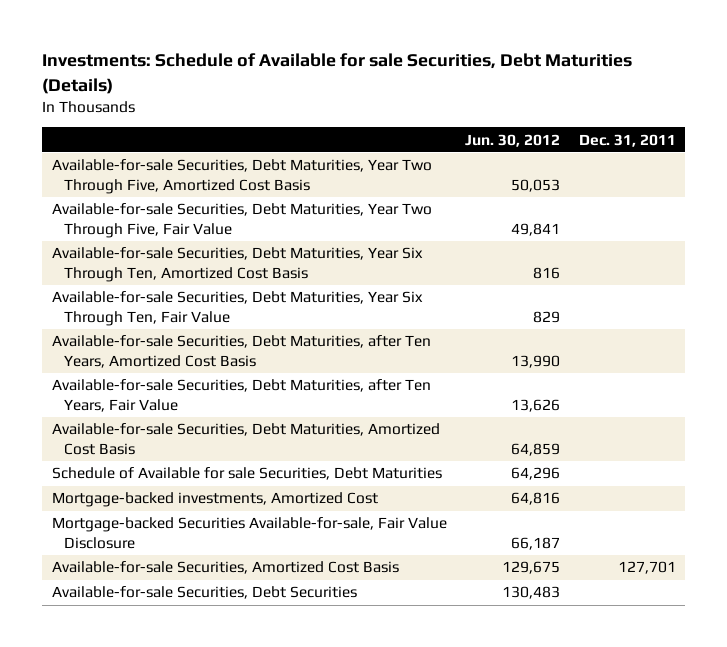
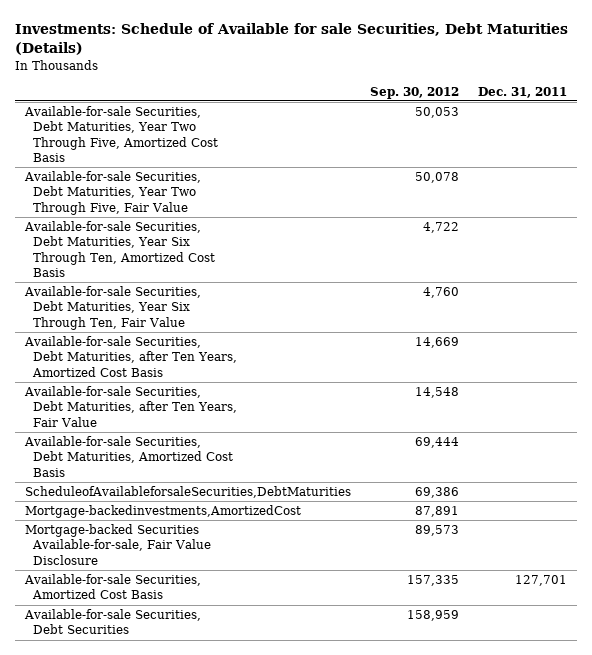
- | Jun. 30, 2012 | Dec. 31, 2011
+ | Sep. 30, 2012 | Dec. 31, 2011
- Schedule of Available for sale Securities, Debt Maturities | 64,296 |
- Mortgage-backed investments, Amortized Cost | 64,816 |
+ ScheduleofAvailableforsaleSecurities,DebtMaturities | 69,386 |
+ Mortgage-backedinvestments,AmortizedCost | 87,891 |

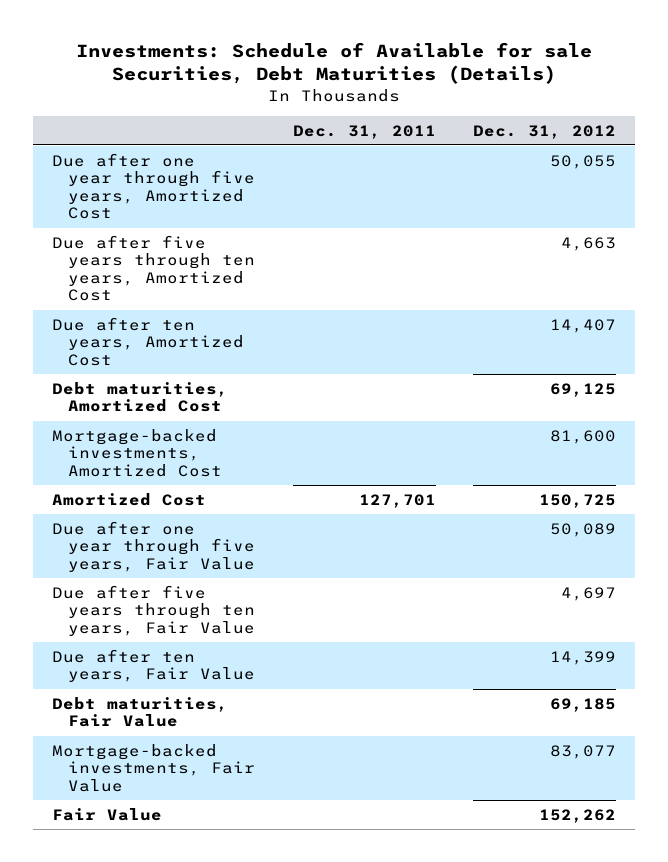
- | Sep. 30, 2012 | Dec. 31, 2011
+ | Dec. 31, 2011 | Dec. 31, 2012
- Available-for-sale Securities, Debt Maturities, Year Two Through Five, Amortized Cost Basis | 50,053 |
- Available-for-sale Securities, Debt Maturities, Year Two Through Five, Fair Value | 50,078 |
- Available-for-sale Securities, Debt Maturities, Year Six Through Ten, Amortized Cost Basis | 4,722 |
- Available-for-sale Securities, Debt Maturities, Year Six Through Ten, Fair Value | 4,760 |
- Available-for-sale Securities, Debt Maturities, after Ten Years, Amortized Cost Basis | 14,669 |
- Available-for-sale Securities, Debt Maturities, after Ten Years, Fair Value | 14,548 |
- Available-for-sale Securities, Debt Maturities, Amortized Cost Basis | 69,444 |
- ScheduleofAvailableforsaleSecurities,DebtMaturities | 69,386 |
- Mortgage-backedinvestments,AmortizedCost | 87,891 |
- Mortgage-backed Securities Available-for-sale, Fair Value Disclosure | 89,573 |
- Available-for-sale Securities, Amortized Cost Basis | 157,335 | 127,701
- Available-for-sale Securities, Debt Securities | 158,959 |
+ Due after one year through five years, Amortized Cost | | 50,055
+ Due after five years through ten years, Amortized Cost | | 4,663
+ Due after ten years, Amortized Cost | | 14,407
+ Debt maturities, Amortized Cost | | 69,125
+ Mortgage-backed investments, Amortized Cost | | 81,600
+ Amortized Cost | 127,701 | 150,725
+ Due after one year through five years, Fair Value | | 50,089
+ Due after five years through ten years, Fair Value | | 4,697
+ Due after ten years, Fair Value | | 14,399
+ Debt maturities, Fair Value | | 69,185
+ Mortgage-backed investments, Fair Value | | 83,077
+ Fair Value | | 152,262

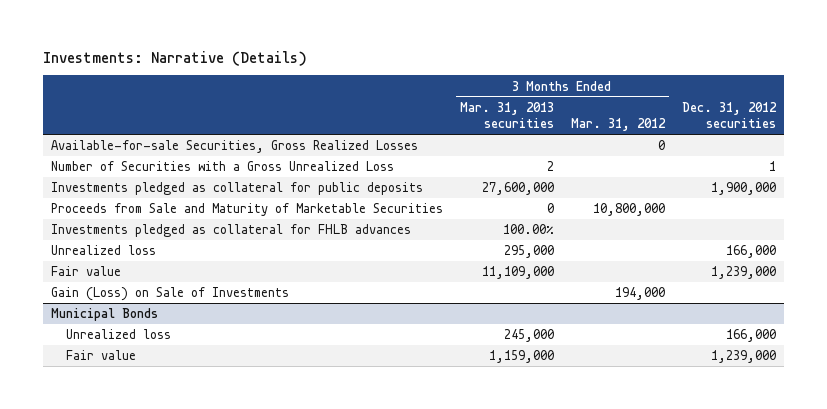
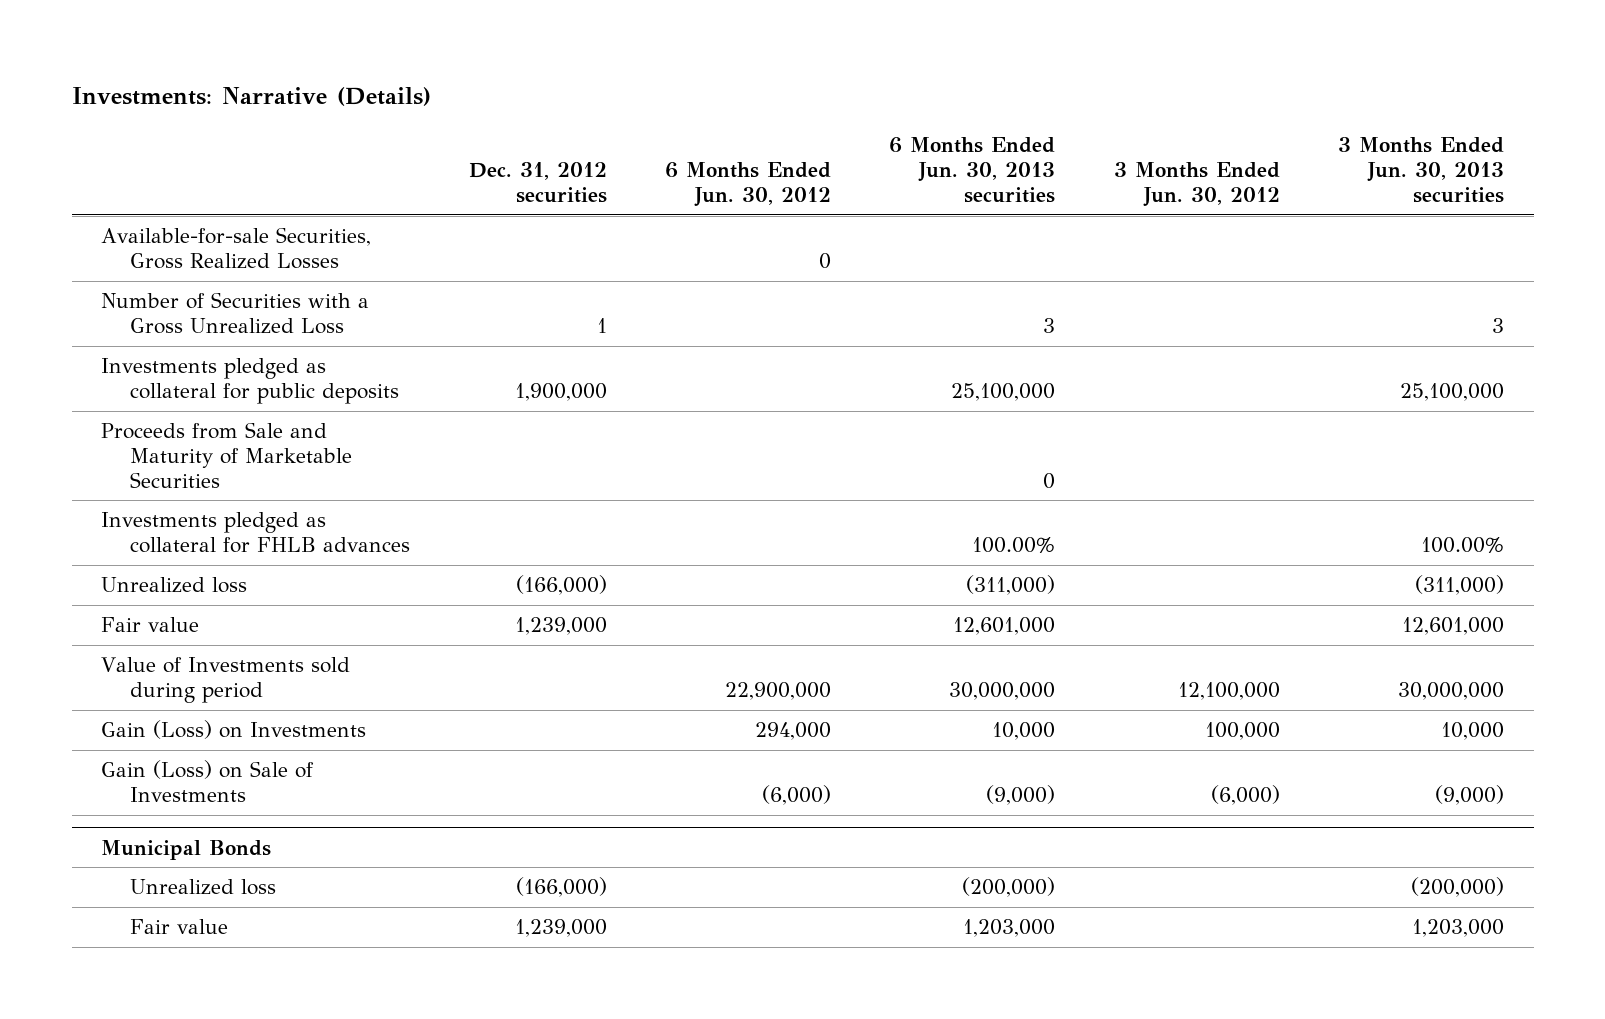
- | 3 Months Ended Mar. 31, 2013 securities | 3 Months Ended Mar. 31, 2012 | Dec. 31, 2012 securities
+ | Dec. 31, 2012 securities | 6 Months Ended Jun. 30, 2012 | 6 Months Ended Jun. 30, 2013 securities | 3 Months Ended Jun. 30, 2012 | 3 Months Ended Jun. 30, 2013 securities
- Unrealized loss | 295,000 | | 166,000
+ Unrealized loss | (166,000) | | (311,000) | | (311,000)
+ Value of Investments sold during period | | 22,900,000 | 30,000,000 | 12,100,000 | 30,000,000
+ Gain (Loss) on Investments | | 294,000 | 10,000 | 100,000 | 10,000
@ Municipal Bonds
- Unrealized loss | 245,000 | | 166,000
+ Unrealized loss | (166,000) | | (200,000) | | (200,000)

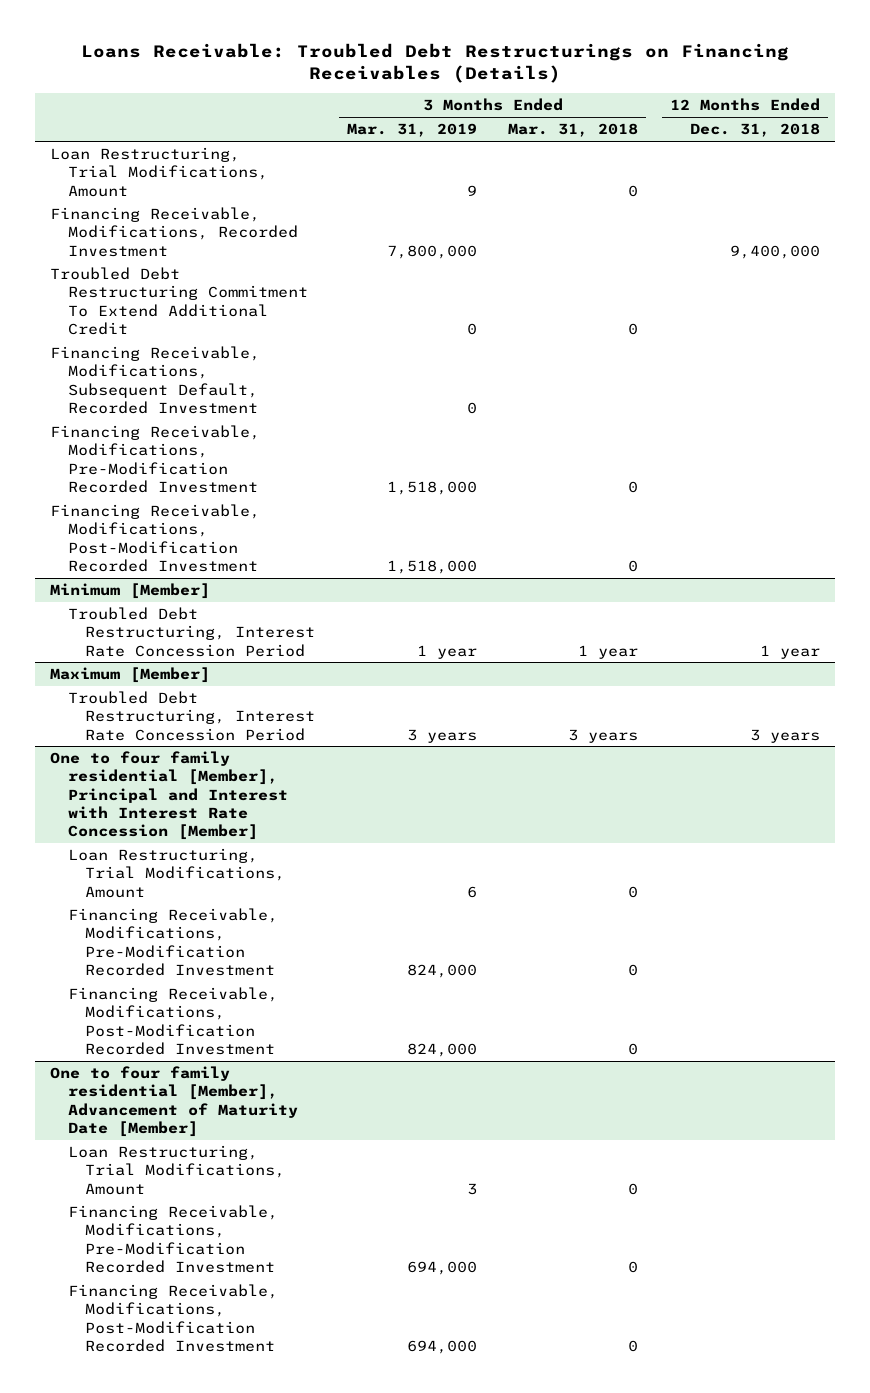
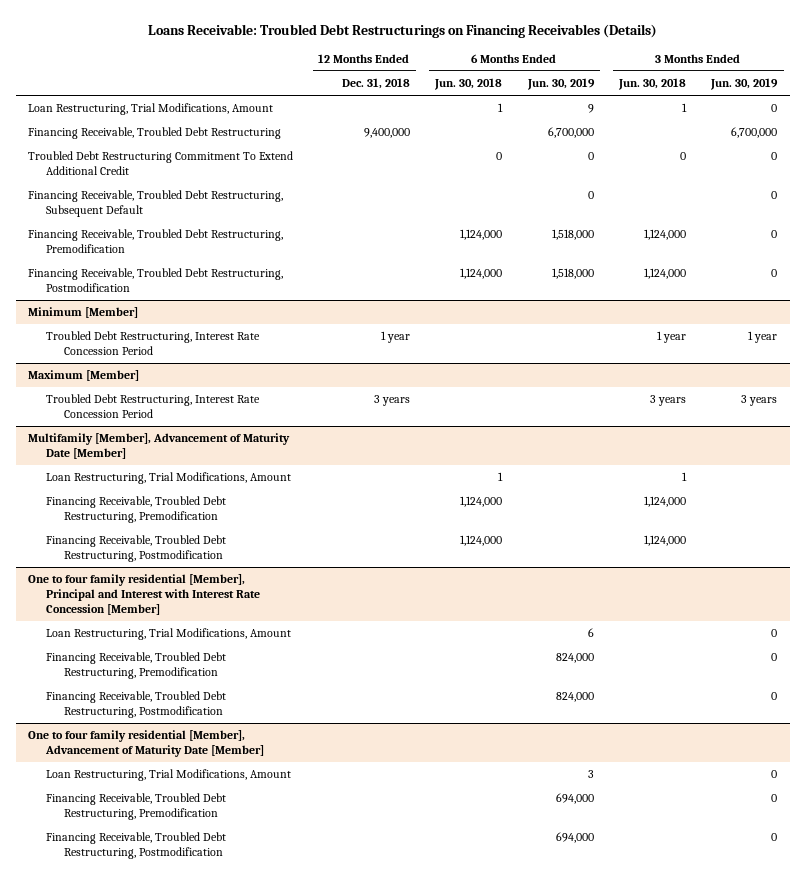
- | 3 Months Ended Mar. 31, 2019 | 3 Months Ended Mar. 31, 2018 | 12 Months Ended Dec. 31, 2018
+ | 12 Months Ended Dec. 31, 2018 | 6 Months Ended Jun. 30, 2018 | 6 Months Ended Jun. 30, 2019 | 3 Months Ended Jun. 30, 2018 | 3 Months Ended Jun. 30, 2019
- Financing Receivable, Modifications, Recorded Investment | 7,800,000 | | 9,400,000
+ Financing Receivable, Troubled Debt Restructuring | 9,400,000 | | 6,700,000 | | 6,700,000
- Financing Receivable, Modifications, Subsequent Default, Recorded Investment | 0 | |
- Financing Receivable, Modifications, Pre-Modification Recorded Investment | 1,518,000 | 0 |
- Financing Receivable, Modifications, Post-Modification Recorded Investment | 1,518,000 | 0 |
+ Financing Receivable, Troubled Debt Restructuring, Subsequent Default | | | 0 | | 0
+ Financing Receivable, Troubled Debt Restructuring, Premodification | | 1,124,000 | 1,518,000 | 1,124,000 | 0
+ Financing Receivable, Troubled Debt Restructuring, Postmodification | | 1,124,000 | 1,518,000 | 1,124,000 | 0
+ Multifamily [Member], Advancement of Maturity Date [Member]
+ Loan Restructuring, Trial Modifications, Amount | | 1 | | 1 |
+ Financing Receivable, Troubled Debt Restructuring, Premodification | | 1,124,000 | | 1,124,000 |
+ Financing Receivable, Troubled Debt Restructuring, Postmodification | | 1,124,000 | | 1,124,000 |
@ One to four family residential [Member], Principal and Interest with Interest Rate Concession [Member]
- Financing Receivable, Modifications, Pre-Modification Recorded Investment | 824,000 | 0 |
- Financing Receivable, Modifications, Post-Modification Recorded Investment | 824,000 | 0 |
+ Financing Receivable, Troubled Debt Restructuring, Premodification | | | 824,000 | | 0
+ Financing Receivable, Troubled Debt Restructuring, Postmodification | | | 824,000 | | 0
@ One to four family residential [Member], Advancement of Maturity Date [Member]
- Financing Receivable, Modifications, Pre-Modification Recorded Investment | 694,000 | 0 |
- Financing Receivable, Modifications, Post-Modification Recorded Investment | 694,000 | 0 |
+ Financing Receivable, Troubled Debt Restructuring, Premodification | | | 694,000 | | 0
+ Financing Receivable, Troubled Debt Restructuring, Postmodification | | | 694,000 | | 0

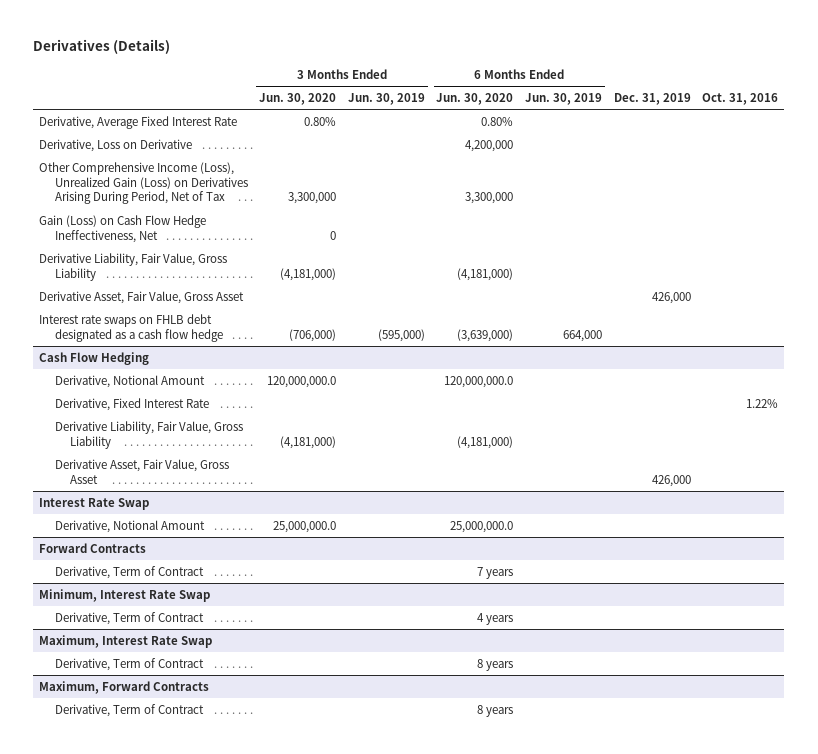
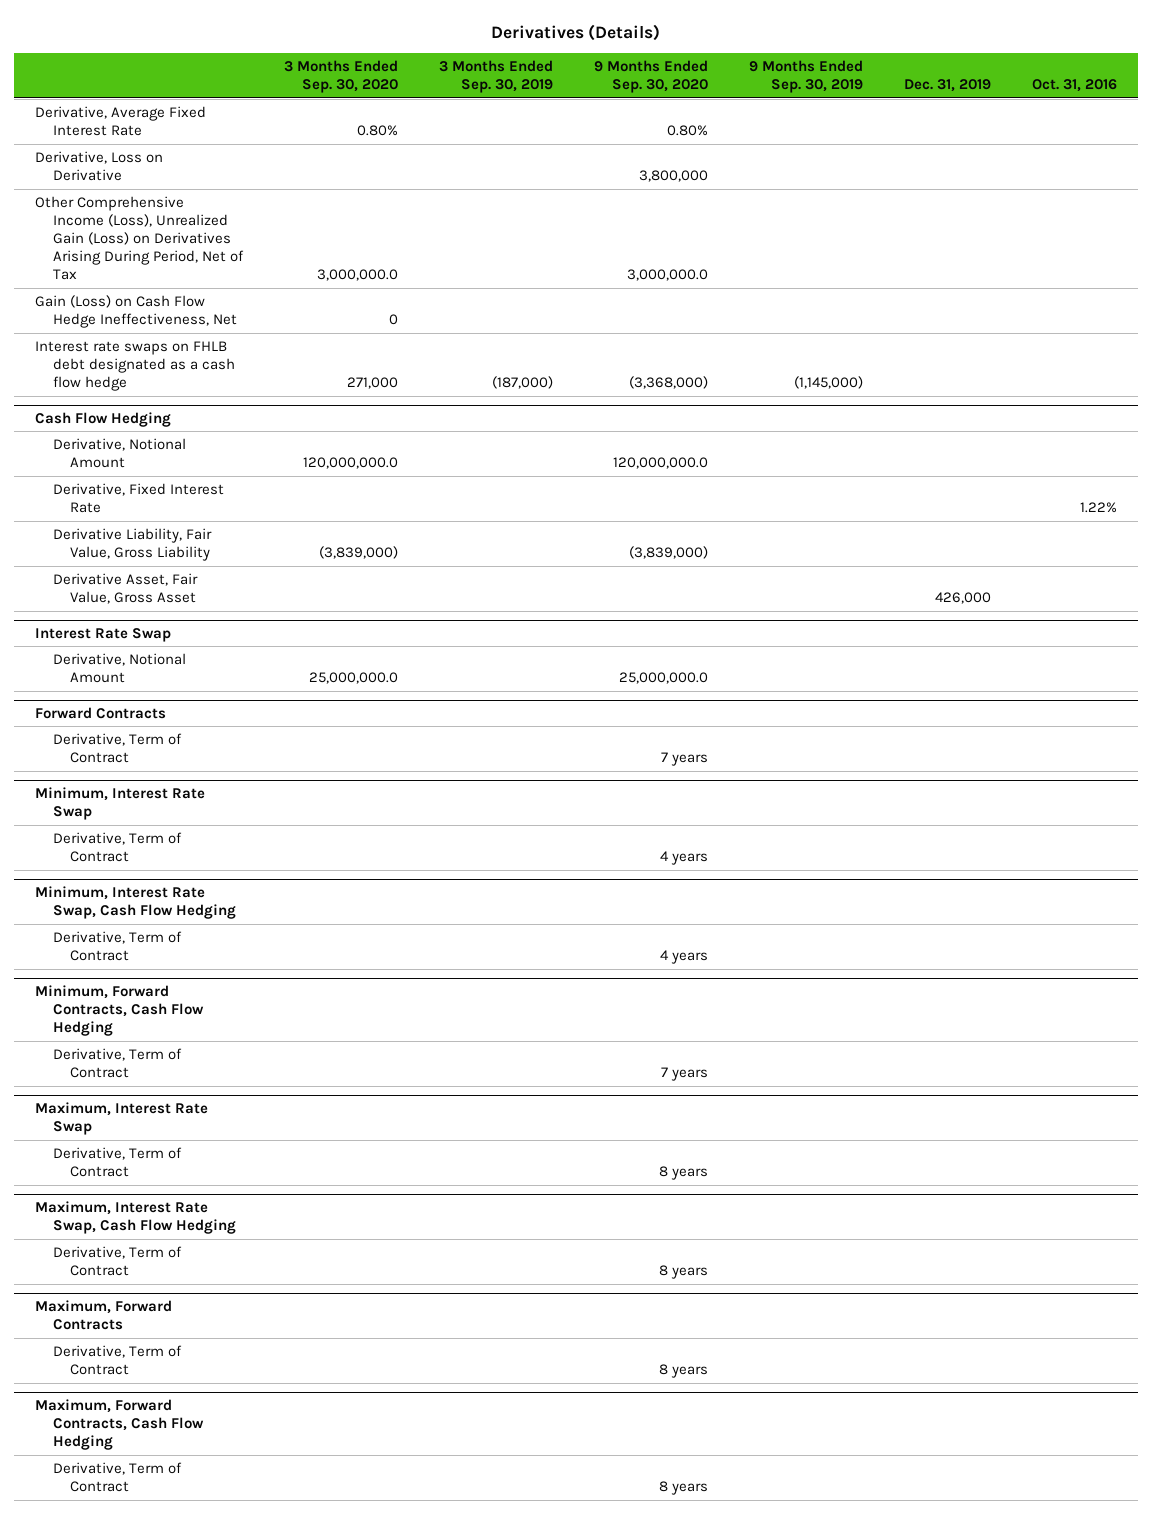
- | 3 Months Ended Jun. 30, 2020 | 3 Months Ended Jun. 30, 2019 | 6 Months Ended Jun. 30, 2020 | 6 Months Ended Jun. 30, 2019 | Dec. 31, 2019 | Oct. 31, 2016
+ | 3 Months Ended Sep. 30, 2020 | 3 Months Ended Sep. 30, 2019 | 9 Months Ended Sep. 30, 2020 | 9 Months Ended Sep. 30, 2019 | Dec. 31, 2019 | Oct. 31, 2016
- Derivative Liability, Fair Value, Gross Liability | (4,181,000) | | (4,181,000) | | |
- Derivative Asset, Fair Value, Gross Asset | | | | | 426,000 |
+ Minimum, Interest Rate Swap, Cash Flow Hedging
+ Derivative, Term of Contract | | | 4 years | | |
+ Minimum, Forward Contracts, Cash Flow Hedging
+ Derivative, Term of Contract | | | 7 years | | |
+ Maximum, Interest Rate Swap, Cash Flow Hedging
+ Derivative, Term of Contract | | | 8 years | | |
+ Maximum, Forward Contracts, Cash Flow Hedging
+ Derivative, Term of Contract | | | 8 years | | |

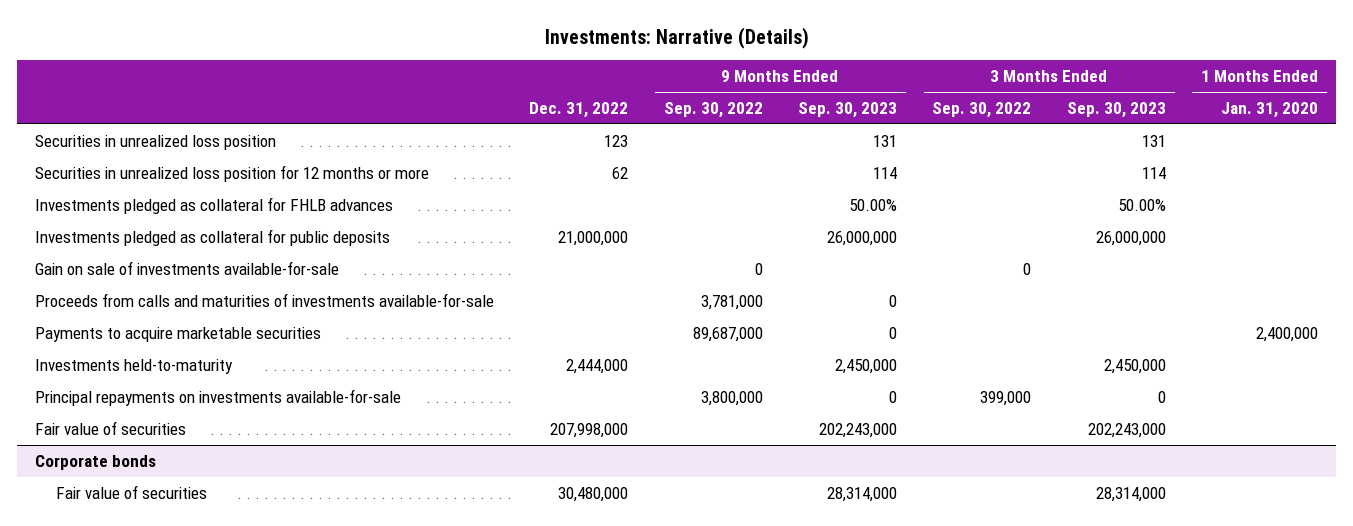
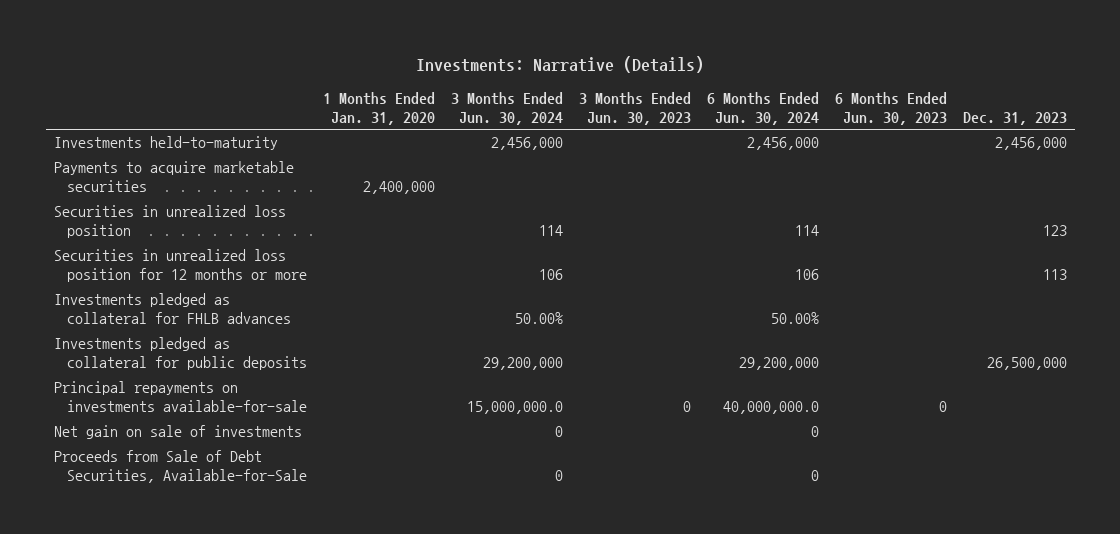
- | Dec. 31, 2022 | 9 Months Ended Sep. 30, 2022 | 9 Months Ended Sep. 30, 2023 | 3 Months Ended Sep. 30, 2022 | 3 Months Ended Sep. 30, 2023 | 1 Months Ended Jan. 31, 2020
+ | 1 Months Ended Jan. 31, 2020 | 3 Months Ended Jun. 30, 2024 | 3 Months Ended Jun. 30, 2023 | 6 Months Ended Jun. 30, 2024 | 6 Months Ended Jun. 30, 2023 | Dec. 31, 2023
moved up: Investments held-to-maturity | | 2,456,000 | | 2,456,000 | | 2,456,000
moved up: Payments to acquire marketable securities | 2,400,000 | | | | |
- Gain on sale of investments available-for-sale | | 0 | | 0 | |
- Proceeds from calls and maturities of investments available-for-sale | | 3,781,000 | 0 | | |
- Fair value of securities | 207,998,000 | | 202,243,000 | | 202,243,000 |
- Corporate bonds
- Fair value of securities | 30,480,000 | | 28,314,000 | | 28,314,000 |
+ Net gain on sale of investments | | 0 | | 0 | |
+ Proceeds from Sale of Debt Securities, Available-for-Sale | | 0 | | 0 | |

